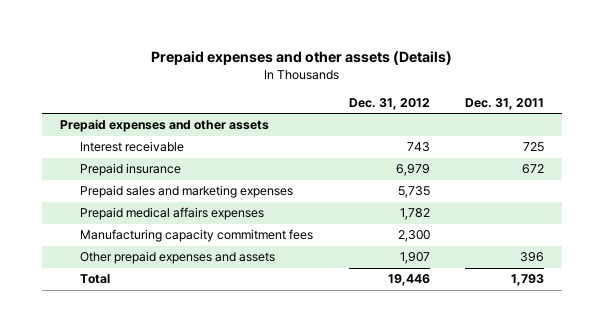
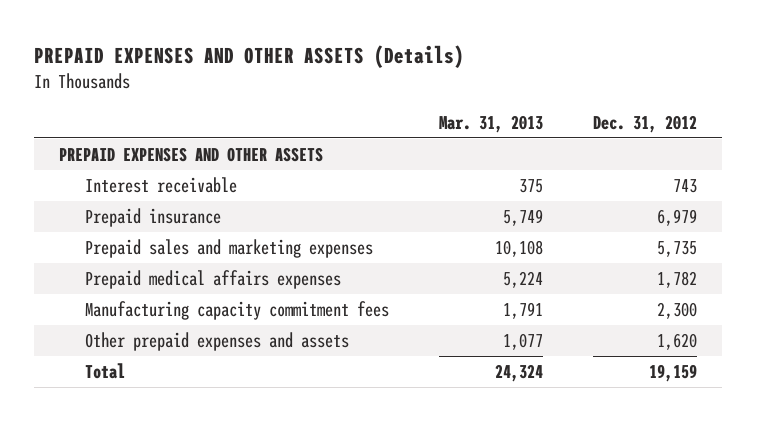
- Prepaid expenses and other assets (Details)
+ PREPAID EXPENSES AND OTHER ASSETS (Details)
- | Dec. 31, 2012 | Dec. 31, 2011
+ | Mar. 31, 2013 | Dec. 31, 2012
- Prepaid expenses and other assets
+ PREPAID EXPENSES AND OTHER ASSETS
- Other prepaid expenses and assets | 1,907 | 396
- Total | 19,446 | 1,793
+ Other prepaid expenses and assets | 1,077 | 1,620
+ Total | 24,324 | 19,159

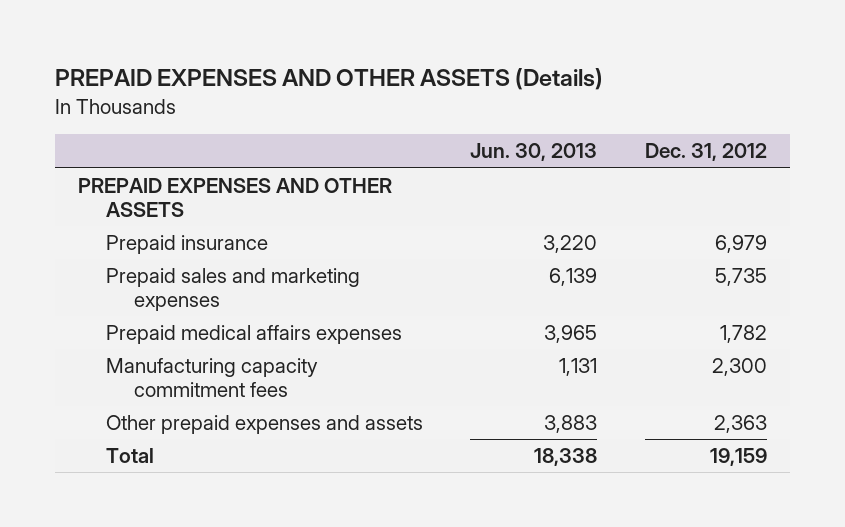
- | Mar. 31, 2013 | Dec. 31, 2012
+ | Jun. 30, 2013 | Dec. 31, 2012
- Interest receivable | 375 | 743
- Other prepaid expenses and assets | 1,077 | 1,620
+ Other prepaid expenses and assets | 3,883 | 2,363

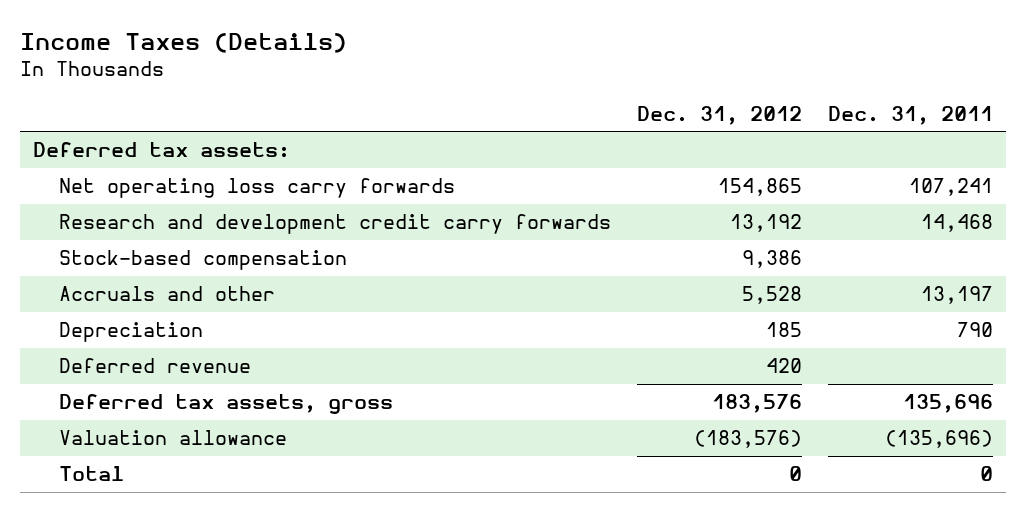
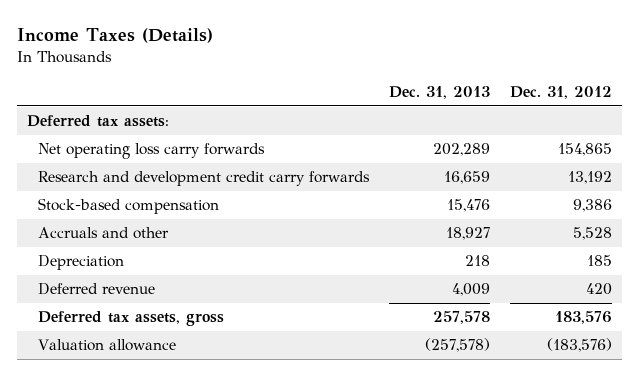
- | Dec. 31, 2012 | Dec. 31, 2011
+ | Dec. 31, 2013 | Dec. 31, 2012
- Total | 0 | 0

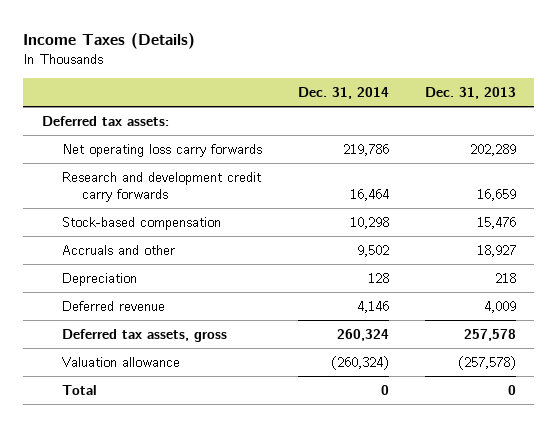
- | Dec. 31, 2013 | Dec. 31, 2012
+ | Dec. 31, 2014 | Dec. 31, 2013
+ Total | 0 | 0

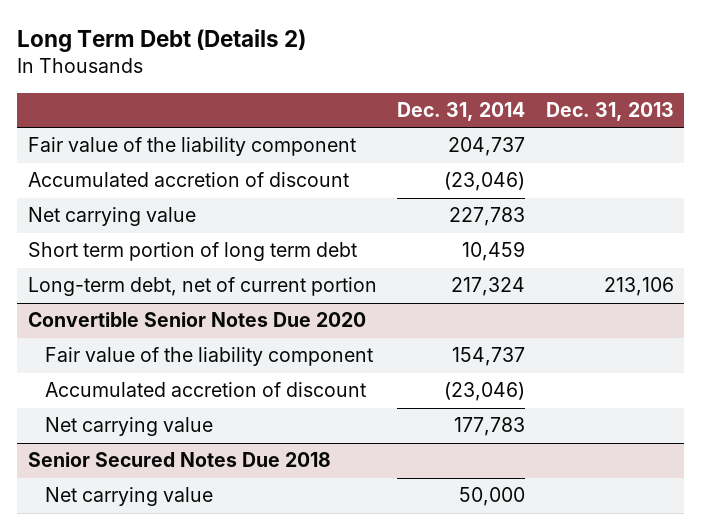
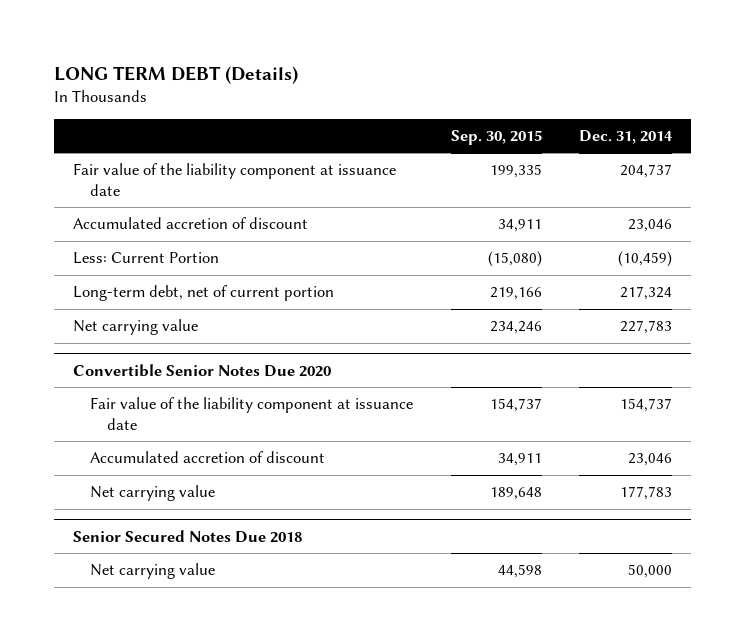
- Long Term Debt (Details 2)
+ LONG TERM DEBT (Details)
- | Dec. 31, 2014 | Dec. 31, 2013
+ | Sep. 30, 2015 | Dec. 31, 2014
- Fair value of the liability component | 204,737 |
- Accumulated accretion of discount | (23,046) |
- Short term portion of long term debt | 10,459 |
+ Fair value of the liability component at issuance date | 199,335 | 204,737
+ Accumulated accretion of discount | 34,911 | 23,046
+ Less: Current Portion | (15,080) | (10,459)
moved down: Net carrying value | 234,246 | 227,783
@ Convertible Senior Notes Due 2020
- Fair value of the liability component | 154,737 |
- Accumulated accretion of discount | (23,046) |
+ Fair value of the liability component at issuance date | 154,737 | 154,737
+ Accumulated accretion of discount | 34,911 | 23,046

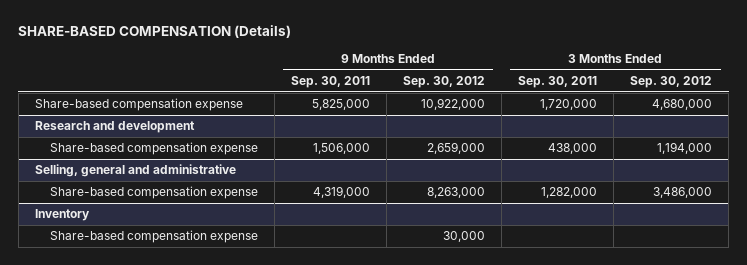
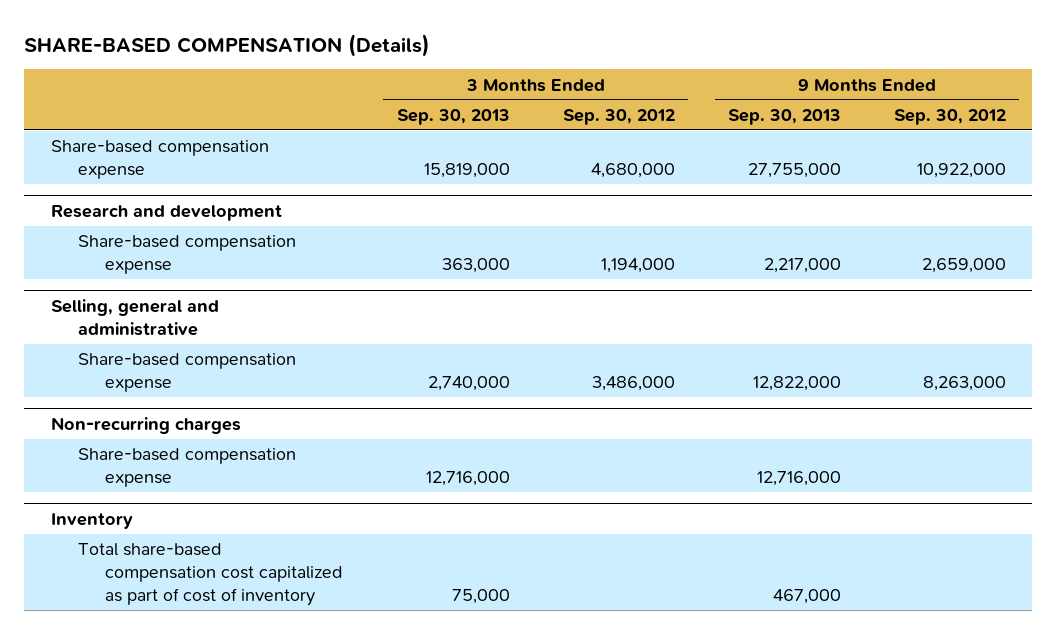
- | 9 Months Ended Sep. 30, 2011 | 9 Months Ended Sep. 30, 2012 | 3 Months Ended Sep. 30, 2011 | 3 Months Ended Sep. 30, 2012
+ | 3 Months Ended Sep. 30, 2013 | 3 Months Ended Sep. 30, 2012 | 9 Months Ended Sep. 30, 2013 | 9 Months Ended Sep. 30, 2012
+ Non-recurring charges
+ Share-based compensation expense | 12,716,000 | | 12,716,000 |
@ Inventory
- Share-based compensation expense | | 30,000 | |
+ Total share-based compensation cost capitalized as part of cost of inventory | 75,000 | | 467,000 |

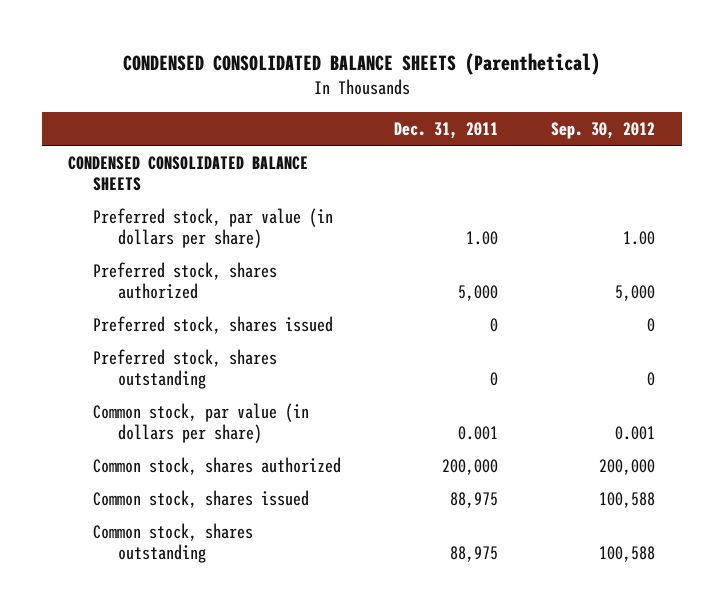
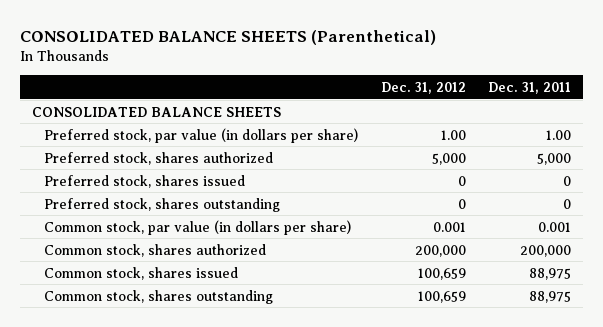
- CONDENSED CONSOLIDATED BALANCE SHEETS (Parenthetical)
+ CONSOLIDATED BALANCE SHEETS (Parenthetical)
- | Dec. 31, 2011 | Sep. 30, 2012
+ | Dec. 31, 2012 | Dec. 31, 2011
- CONDENSED CONSOLIDATED BALANCE SHEETS
+ CONSOLIDATED BALANCE SHEETS

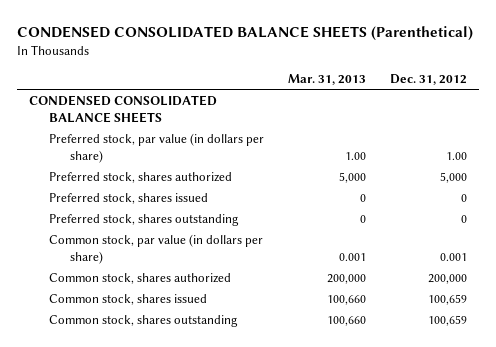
- CONSOLIDATED BALANCE SHEETS (Parenthetical)
+ CONDENSED CONSOLIDATED BALANCE SHEETS (Parenthetical)
- | Dec. 31, 2012 | Dec. 31, 2011
+ | Mar. 31, 2013 | Dec. 31, 2012
- CONSOLIDATED BALANCE SHEETS
+ CONDENSED CONSOLIDATED BALANCE SHEETS

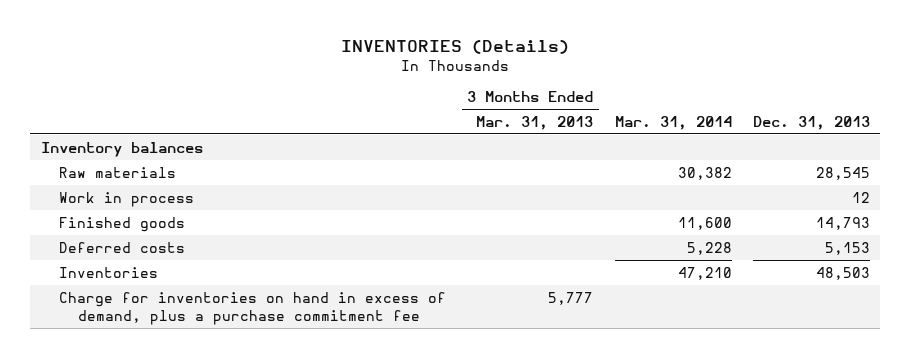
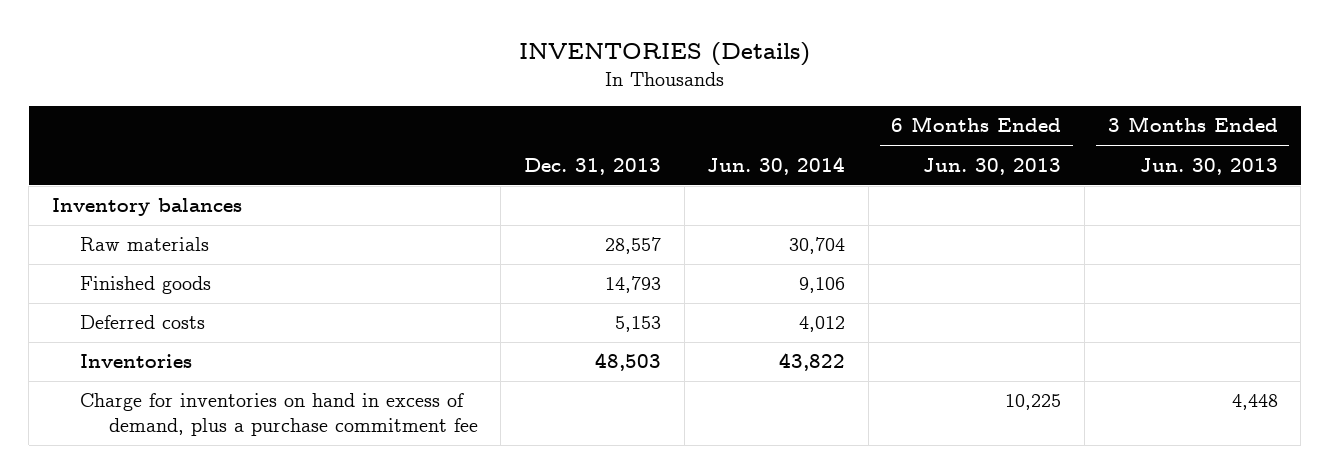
- | 3 Months Ended Mar. 31, 2013 | Mar. 31, 2014 | Dec. 31, 2013
+ | Dec. 31, 2013 | Jun. 30, 2014 | 6 Months Ended Jun. 30, 2013 | 3 Months Ended Jun. 30, 2013
- Raw materials | | 30,382 | 28,545
- Work in process | | | 12
+ Raw materials | 28,557 | 30,704 | |

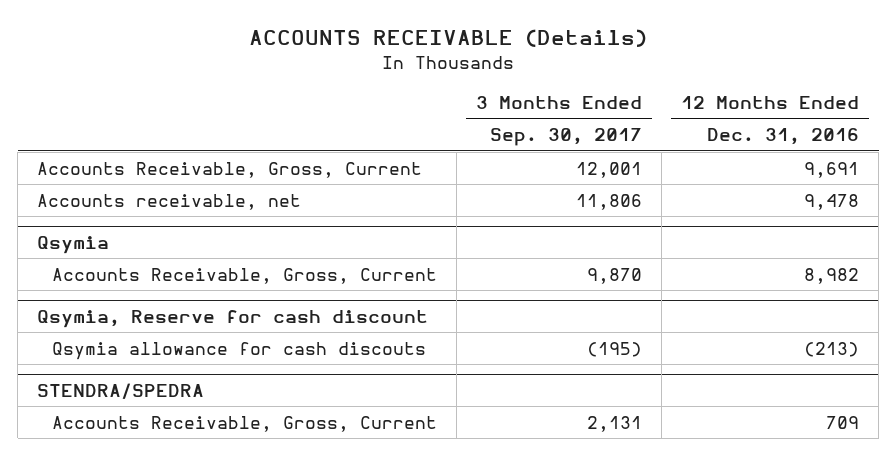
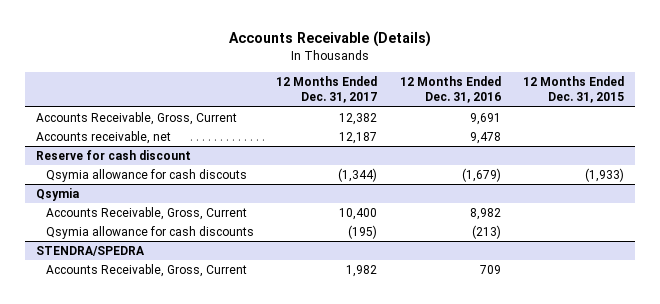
- ACCOUNTS RECEIVABLE (Details)
+ Accounts Receivable (Details)
- | 3 Months Ended Sep. 30, 2017 | 12 Months Ended Dec. 31, 2016
+ | 12 Months Ended Dec. 31, 2017 | 12 Months Ended Dec. 31, 2016 | 12 Months Ended Dec. 31, 2015
+ Reserve for cash discount
+ Qsymia allowance for cash discouts | (1,344) | (1,679) | (1,933)
- Qsymia, Reserve for cash discount
- Qsymia allowance for cash discouts | (195) | (213)
@ Qsymia
+ Qsymia allowance for cash discounts | (195) | (213) |

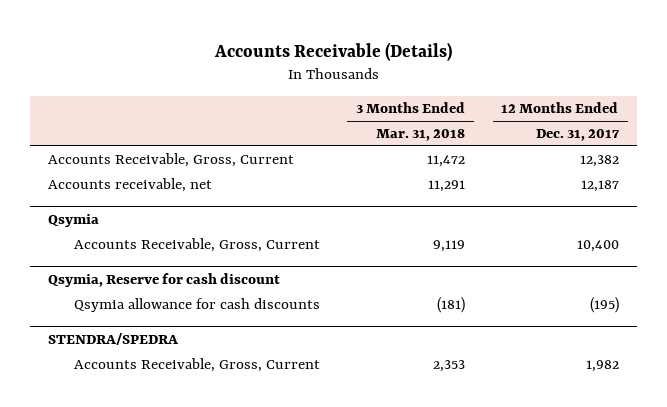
- | 12 Months Ended Dec. 31, 2017 | 12 Months Ended Dec. 31, 2016 | 12 Months Ended Dec. 31, 2015
+ | 3 Months Ended Mar. 31, 2018 | 12 Months Ended Dec. 31, 2017
- Reserve for cash discount
- Qsymia allowance for cash discouts | (1,344) | (1,679) | (1,933)
+ Qsymia, Reserve for cash discount

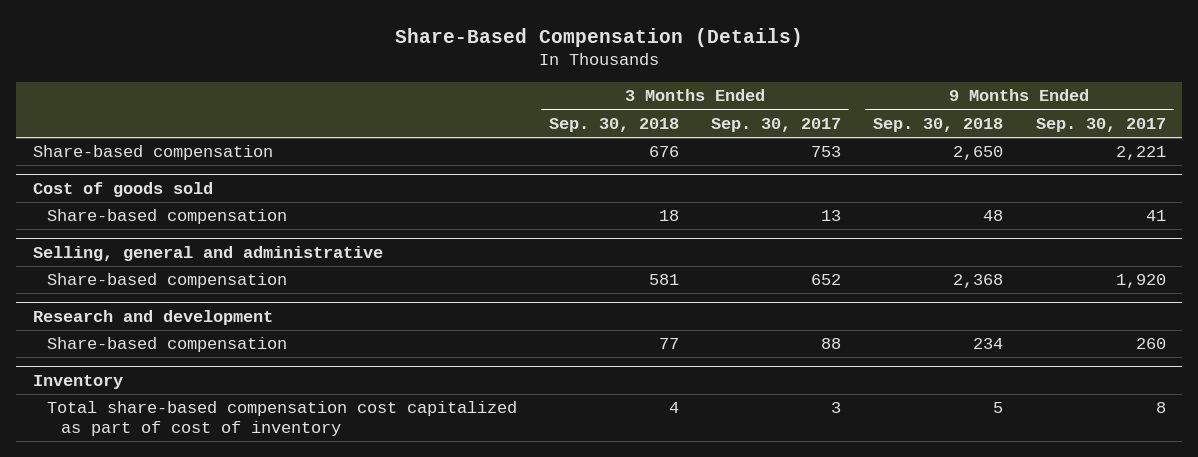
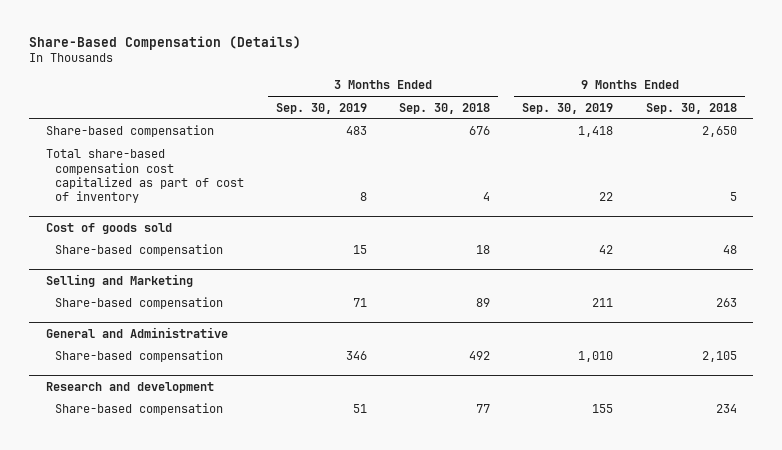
- | 3 Months Ended Sep. 30, 2018 | 3 Months Ended Sep. 30, 2017 | 9 Months Ended Sep. 30, 2018 | 9 Months Ended Sep. 30, 2017
+ | 3 Months Ended Sep. 30, 2019 | 3 Months Ended Sep. 30, 2018 | 9 Months Ended Sep. 30, 2019 | 9 Months Ended Sep. 30, 2018
+ Total share-based compensation cost capitalized as part of cost of inventory | 8 | 4 | 22 | 5
- Selling, general and administrative
- Share-based compensation | 581 | 652 | 2,368 | 1,920
+ Selling and Marketing
+ Share-based compensation | 71 | 89 | 211 | 263
+ General and Administrative
+ Share-based compensation | 346 | 492 | 1,010 | 2,105
- Inventory
- Total share-based compensation cost capitalized as part of cost of inventory | 4 | 3 | 5 | 8

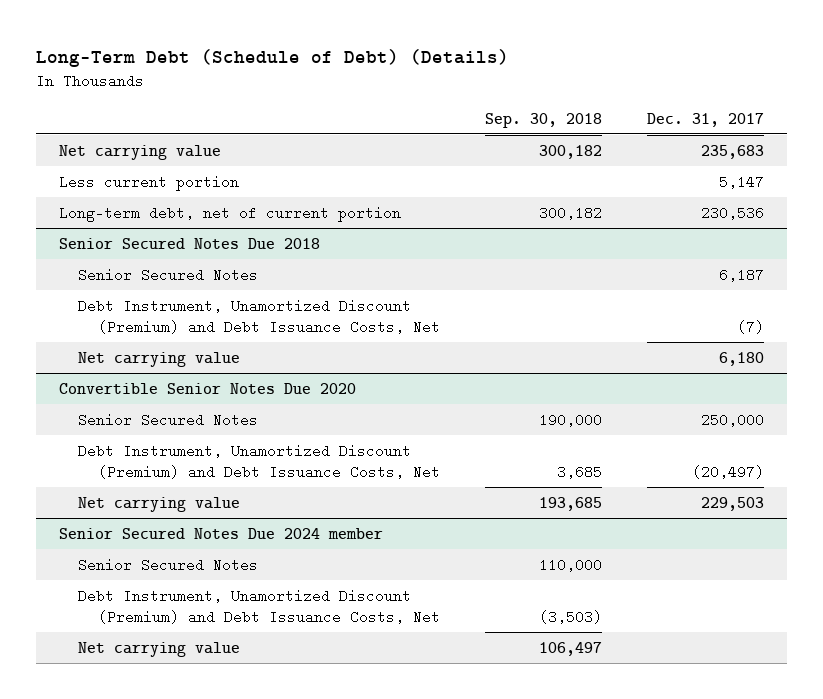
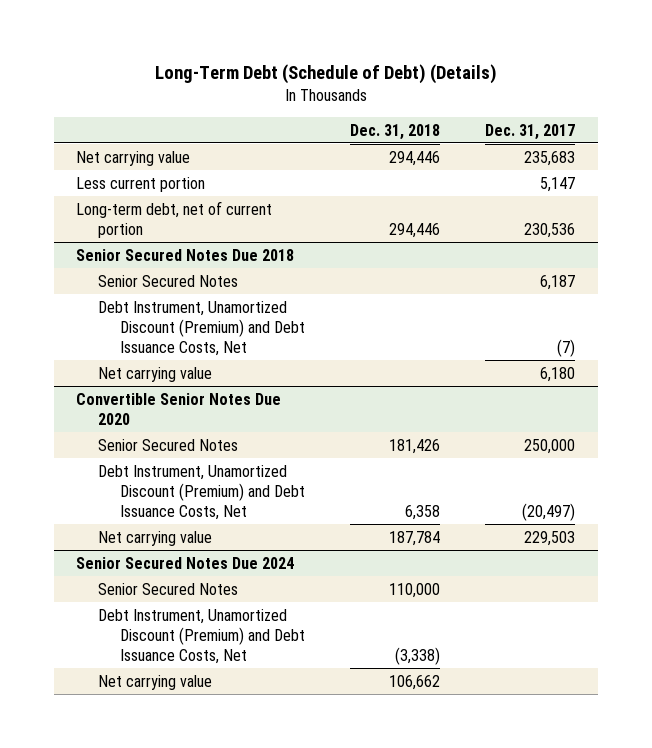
- | Sep. 30, 2018 | Dec. 31, 2017
+ | Dec. 31, 2018 | Dec. 31, 2017
- Senior Secured Notes Due 2024 member
+ Senior Secured Notes Due 2024

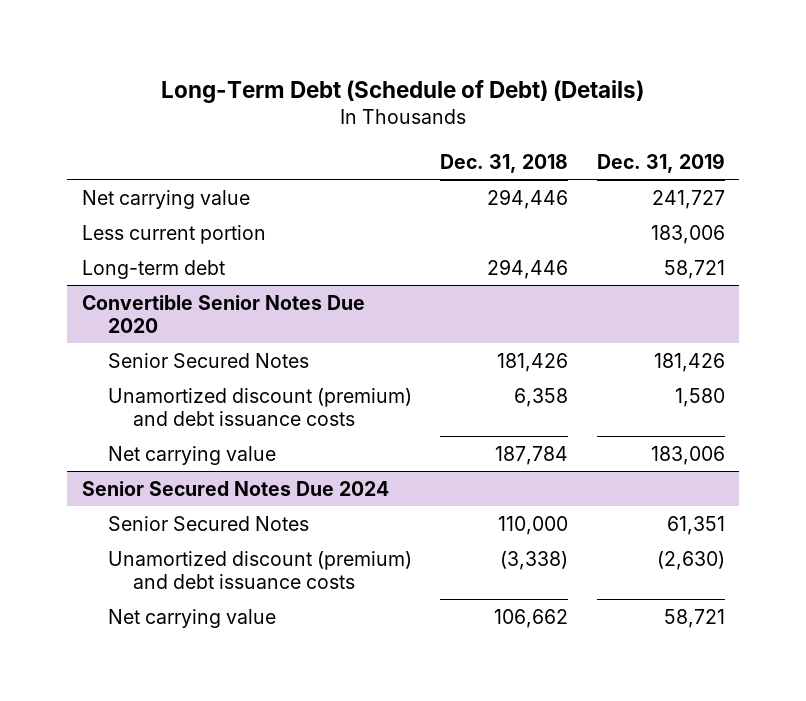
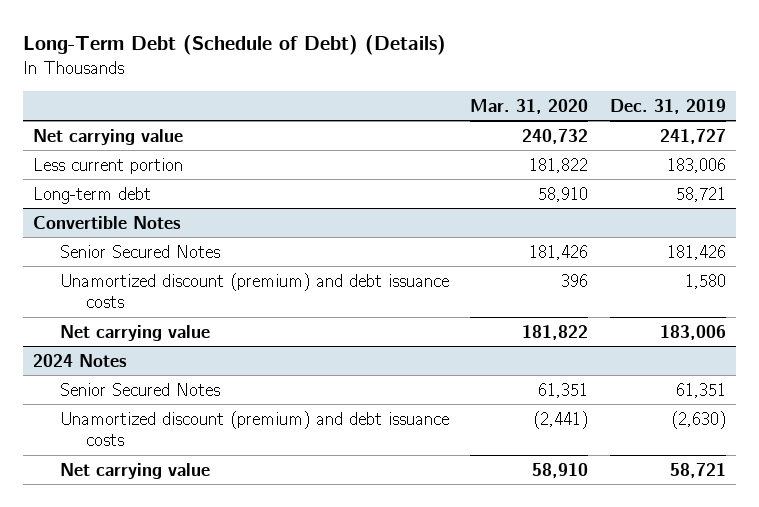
- | Dec. 31, 2018 | Dec. 31, 2019
+ | Mar. 31, 2020 | Dec. 31, 2019
- Convertible Senior Notes Due 2020
+ Convertible Notes
- Senior Secured Notes Due 2024
+ 2024 Notes

